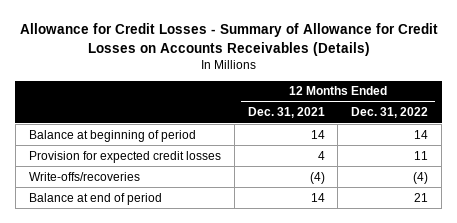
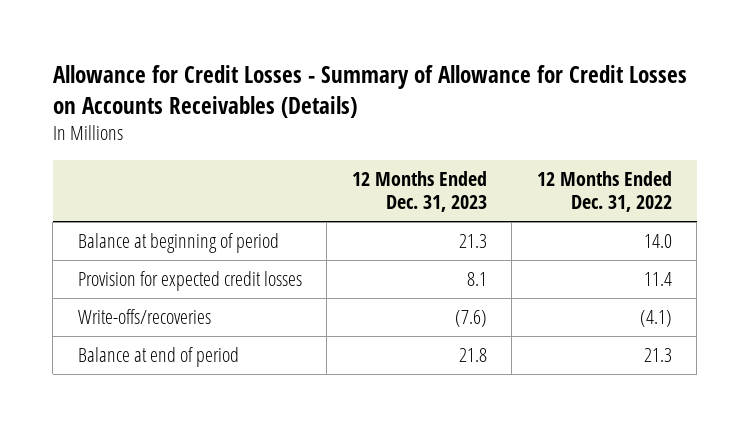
- | 12 Months Ended Dec. 31, 2021 | 12 Months Ended Dec. 31, 2022
+ | 12 Months Ended Dec. 31, 2023 | 12 Months Ended Dec. 31, 2022
- Balance at beginning of period | 14 | 14
- Provision for expected credit losses | 4 | 11
- Write-offs/recoveries | (4) | (4)
- Balance at end of period | 14 | 21
+ Balance at beginning of period | 21.3 | 14.0
+ Provision for expected credit losses | 8.1 | 11.4
+ Write-offs/recoveries | (7.6) | (4.1)
+ Balance at end of period | 21.8 | 21.3

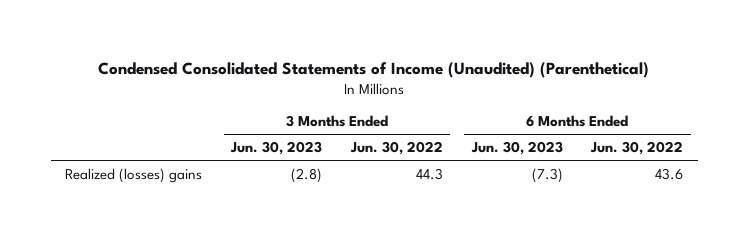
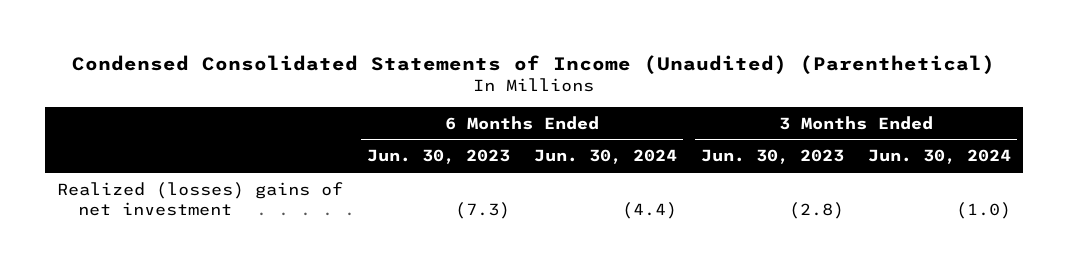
- | 3 Months Ended Jun. 30, 2023 | 3 Months Ended Jun. 30, 2022 | 6 Months Ended Jun. 30, 2023 | 6 Months Ended Jun. 30, 2022
+ | 6 Months Ended Jun. 30, 2023 | 6 Months Ended Jun. 30, 2024 | 3 Months Ended Jun. 30, 2023 | 3 Months Ended Jun. 30, 2024
- Realized (losses) gains | (2.8) | 44.3 | (7.3) | 43.6
+ Realized (losses) gains of net investment | (7.3) | (4.4) | (2.8) | (1.0)

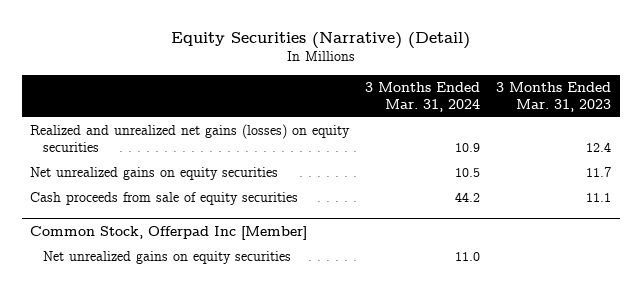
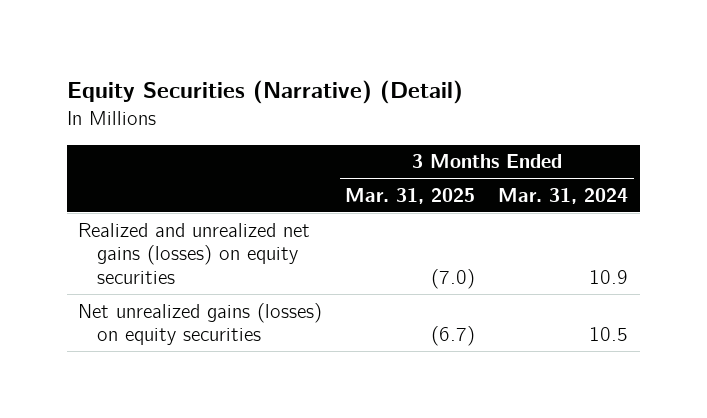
- | 3 Months Ended Mar. 31, 2024 | 3 Months Ended Mar. 31, 2023
+ | 3 Months Ended Mar. 31, 2025 | 3 Months Ended Mar. 31, 2024
- Net unrealized gains on equity securities | 10.5 | 11.7
- Cash proceeds from sale of equity securities | 44.2 | 11.1
- Common Stock, Offerpad Inc [Member]
- Net unrealized gains on equity securities | 11.0 |
+ Net unrealized gains (losses) on equity securities | (6.7) | 10.5

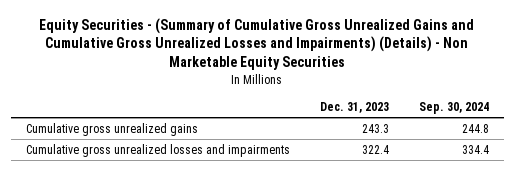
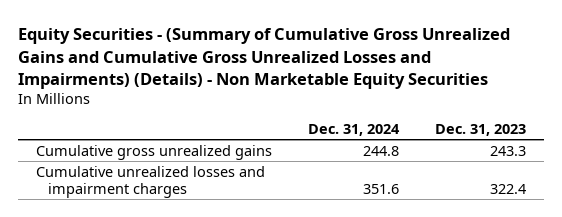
- | Dec. 31, 2023 | Sep. 30, 2024
+ | Dec. 31, 2024 | Dec. 31, 2023
- Cumulative gross unrealized losses and impairments | 322.4 | 334.4
+ Cumulative unrealized losses and impairment charges | 351.6 | 322.4

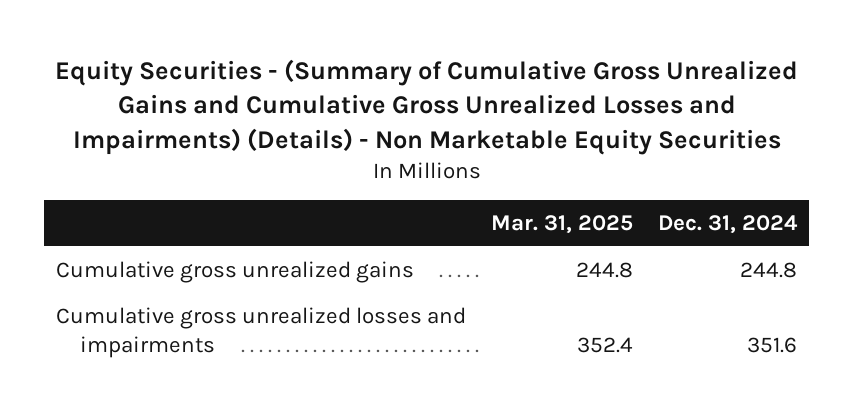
- | Dec. 31, 2024 | Dec. 31, 2023
+ | Mar. 31, 2025 | Dec. 31, 2024
- Cumulative unrealized losses and impairment charges | 351.6 | 322.4
+ Cumulative gross unrealized losses and impairments | 352.4 | 351.6

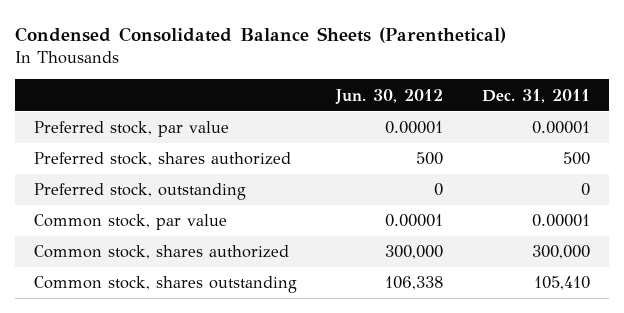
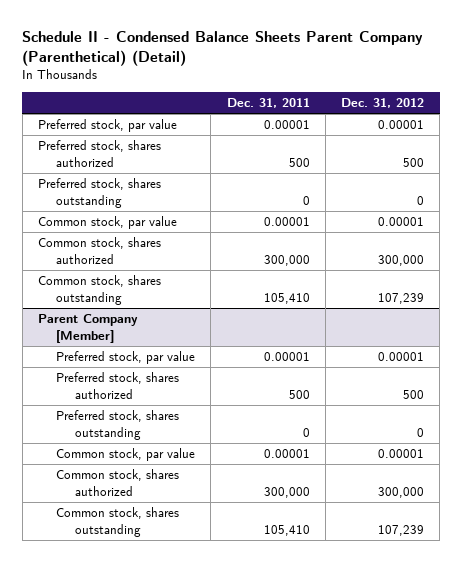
- Condensed Consolidated Balance Sheets (Parenthetical)
+ Schedule II - Condensed Balance Sheets Parent Company (Parenthetical) (Detail)
- | Jun. 30, 2012 | Dec. 31, 2011
+ | Dec. 31, 2011 | Dec. 31, 2012
- Preferred stock, outstanding | 0 | 0
+ Preferred stock, shares outstanding | 0 | 0
+ Parent Company [Member]
+ Preferred stock, par value | 0.00001 | 0.00001
+ Preferred stock, shares authorized | 500 | 500
+ Preferred stock, shares outstanding | 0 | 0
+ Common stock, par value | 0.00001 | 0.00001
+ Common stock, shares authorized | 300,000 | 300,000
+ Common stock, shares outstanding | 105,410 | 107,239

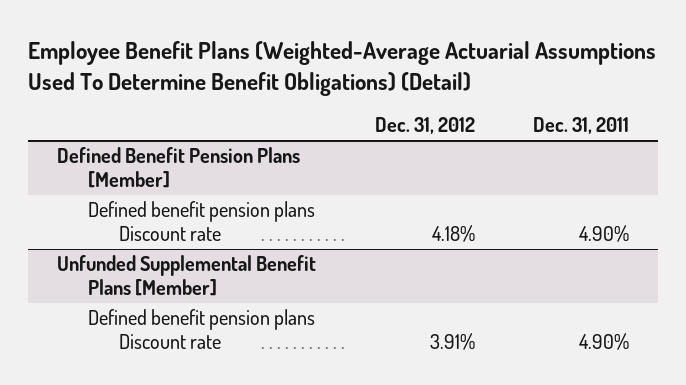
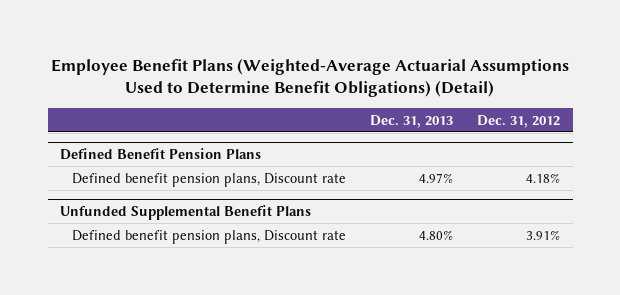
- Employee Benefit Plans (Weighted-Average Actuarial Assumptions Used To Determine Benefit Obligations) (Detail)
+ Employee Benefit Plans (Weighted-Average Actuarial Assumptions Used to Determine Benefit Obligations) (Detail)
- | Dec. 31, 2012 | Dec. 31, 2011
+ | Dec. 31, 2013 | Dec. 31, 2012
- Defined Benefit Pension Plans [Member]
- Defined benefit pension plans Discount rate | 4.18% | 4.90%
- Unfunded Supplemental Benefit Plans [Member]
- Defined benefit pension plans Discount rate | 3.91% | 4.90%
+ Defined Benefit Pension Plans
+ Defined benefit pension plans, Discount rate | 4.97% | 4.18%
+ Unfunded Supplemental Benefit Plans
+ Defined benefit pension plans, Discount rate | 4.80% | 3.91%

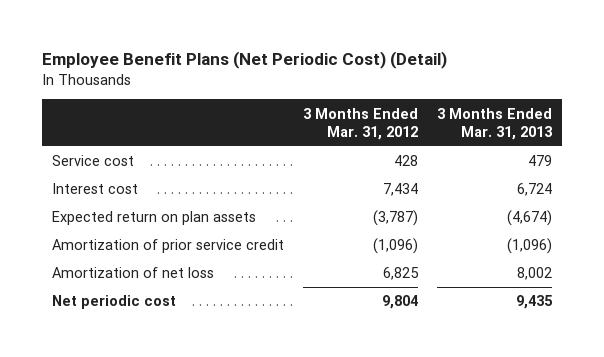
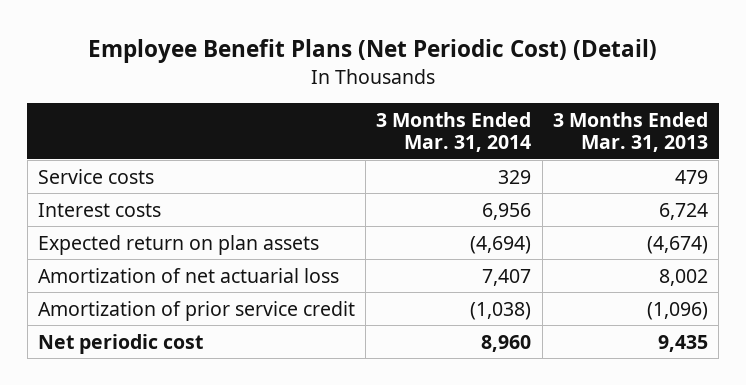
- | 3 Months Ended Mar. 31, 2012 | 3 Months Ended Mar. 31, 2013
+ | 3 Months Ended Mar. 31, 2014 | 3 Months Ended Mar. 31, 2013
- Service cost | 428 | 479
- Interest cost | 7,434 | 6,724
+ Service costs | 329 | 479
+ Interest costs | 6,956 | 6,724
+ Amortization of net actuarial loss | 7,407 | 8,002
- Amortization of net loss | 6,825 | 8,002

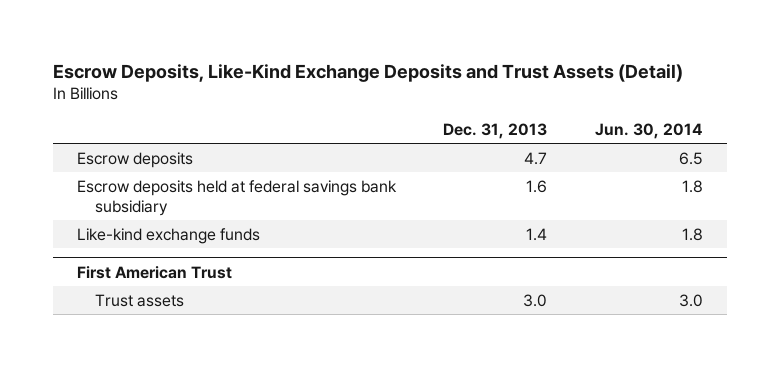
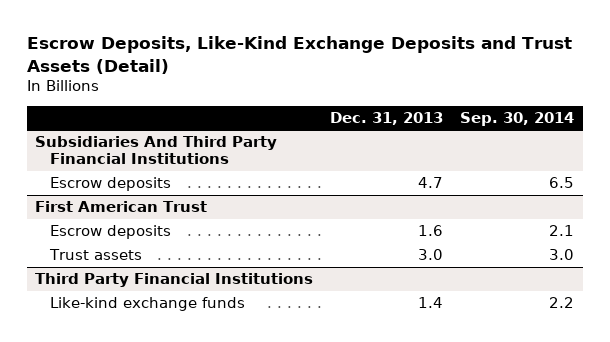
- | Dec. 31, 2013 | Jun. 30, 2014
+ | Dec. 31, 2013 | Sep. 30, 2014
+ Subsidiaries And Third Party Financial Institutions
- Escrow deposits held at federal savings bank subsidiary | 1.6 | 1.8
- Like-kind exchange funds | 1.4 | 1.8
@ First American Trust
+ Escrow deposits | 1.6 | 2.1
+ Third Party Financial Institutions
+ Like-kind exchange funds | 1.4 | 2.2

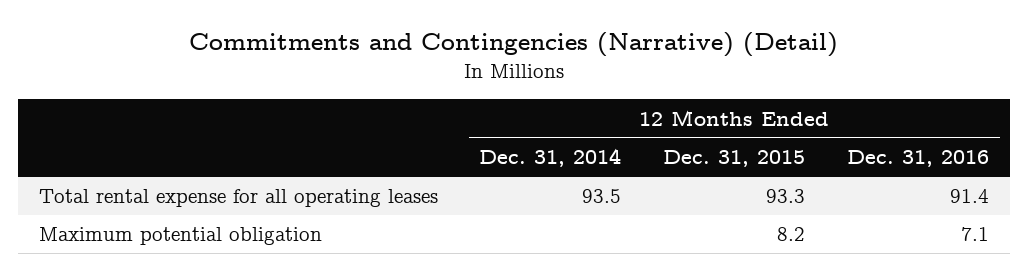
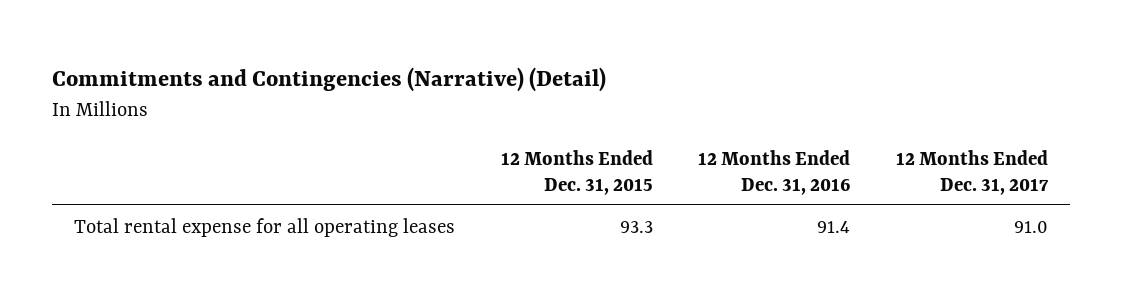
- | 12 Months Ended Dec. 31, 2014 | 12 Months Ended Dec. 31, 2015 | 12 Months Ended Dec. 31, 2016
+ | 12 Months Ended Dec. 31, 2015 | 12 Months Ended Dec. 31, 2016 | 12 Months Ended Dec. 31, 2017
- Maximum potential obligation | | 8.2 | 7.1

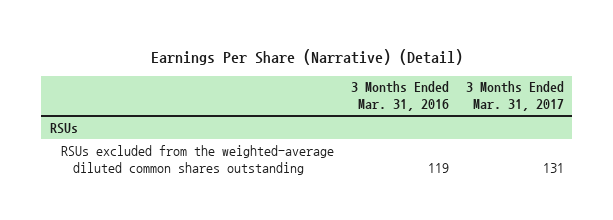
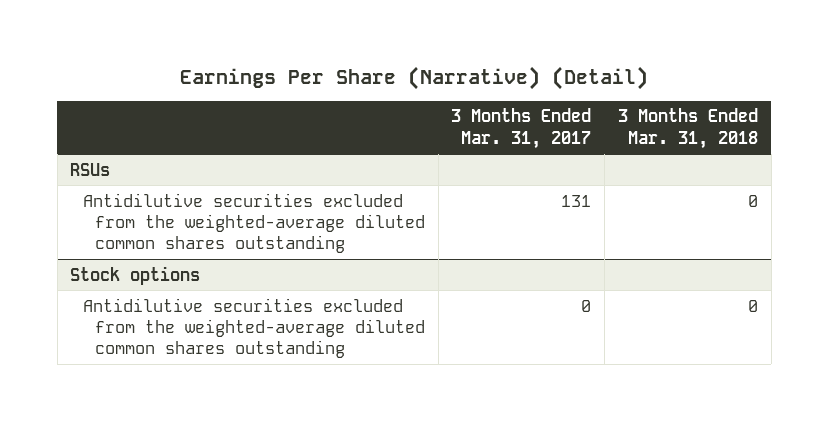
- | 3 Months Ended Mar. 31, 2016 | 3 Months Ended Mar. 31, 2017
+ | 3 Months Ended Mar. 31, 2017 | 3 Months Ended Mar. 31, 2018
@ RSUs
- RSUs excluded from the weighted-average diluted common shares outstanding | 119 | 131
+ Antidilutive securities excluded from the weighted-average diluted common shares outstanding | 131 | 0
+ Stock options
+ Antidilutive securities excluded from the weighted-average diluted common shares outstanding | 0 | 0

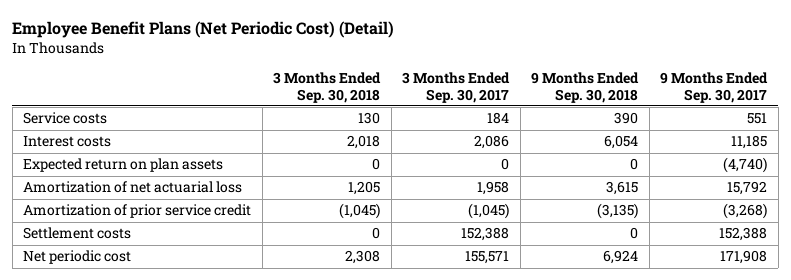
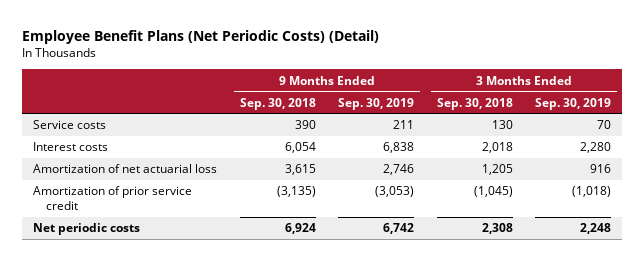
- Employee Benefit Plans (Net Periodic Cost) (Detail)
+ Employee Benefit Plans (Net Periodic Costs) (Detail)
- | 3 Months Ended Sep. 30, 2018 | 3 Months Ended Sep. 30, 2017 | 9 Months Ended Sep. 30, 2018 | 9 Months Ended Sep. 30, 2017
+ | 9 Months Ended Sep. 30, 2018 | 9 Months Ended Sep. 30, 2019 | 3 Months Ended Sep. 30, 2018 | 3 Months Ended Sep. 30, 2019
- Expected return on plan assets | 0 | 0 | 0 | (4,740)
- Settlement costs | 0 | 152,388 | 0 | 152,388
- Net periodic cost | 2,308 | 155,571 | 6,924 | 171,908
+ Net periodic costs | 6,924 | 6,742 | 2,308 | 2,248

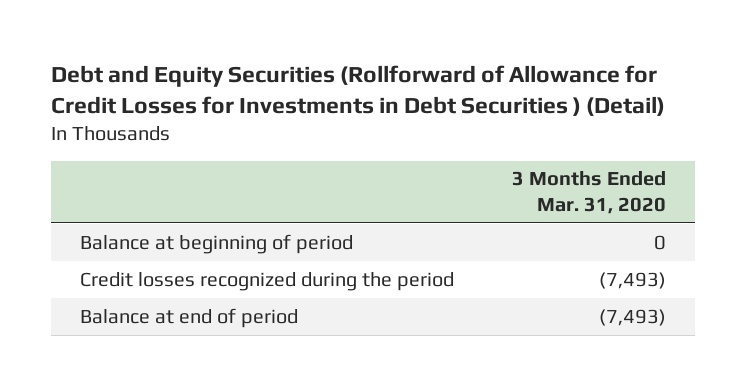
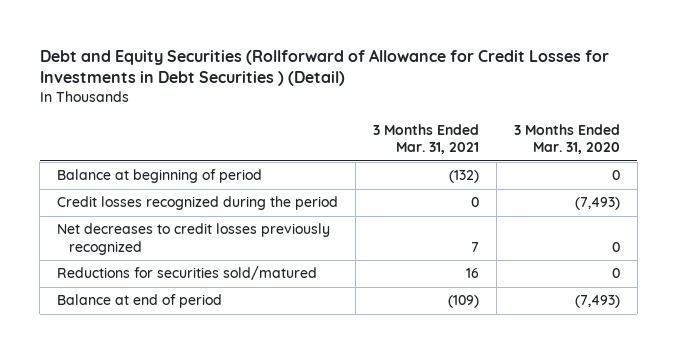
- | 3 Months Ended Mar. 31, 2020
+ | 3 Months Ended Mar. 31, 2021 | 3 Months Ended Mar. 31, 2020
+ Net decreases to credit losses previously recognized | 7 | 0
+ Reductions for securities sold/matured | 16 | 0

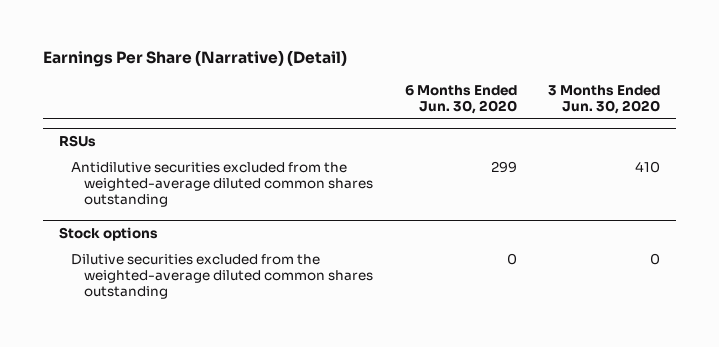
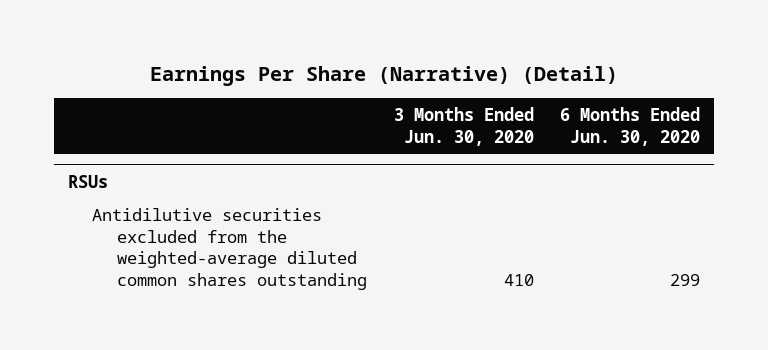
- | 6 Months Ended Jun. 30, 2020 | 3 Months Ended Jun. 30, 2020
+ | 3 Months Ended Jun. 30, 2020 | 6 Months Ended Jun. 30, 2020
- Stock options
- Dilutive securities excluded from the weighted-average diluted common shares outstanding | 0 | 0

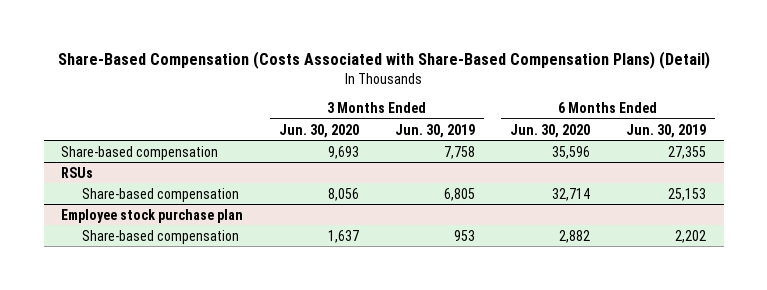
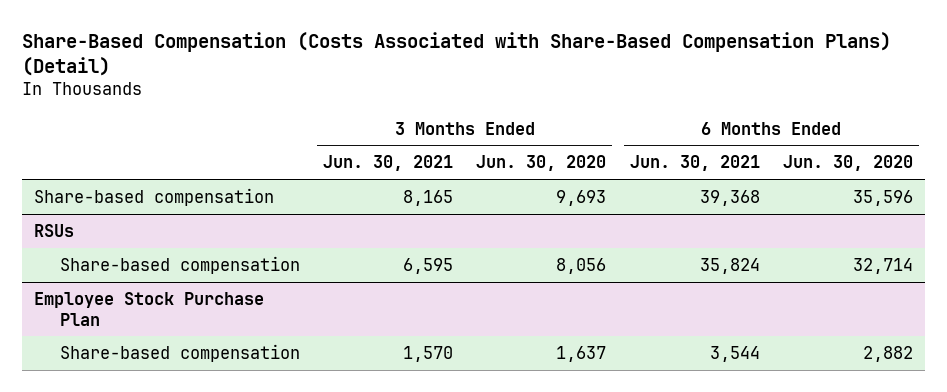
- | 3 Months Ended Jun. 30, 2020 | 3 Months Ended Jun. 30, 2019 | 6 Months Ended Jun. 30, 2020 | 6 Months Ended Jun. 30, 2019
+ | 3 Months Ended Jun. 30, 2021 | 3 Months Ended Jun. 30, 2020 | 6 Months Ended Jun. 30, 2021 | 6 Months Ended Jun. 30, 2020
- Employee stock purchase plan
+ Employee Stock Purchase Plan

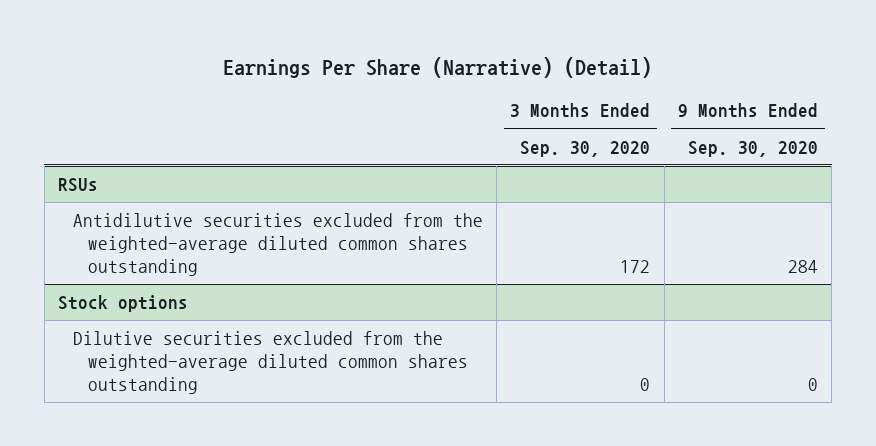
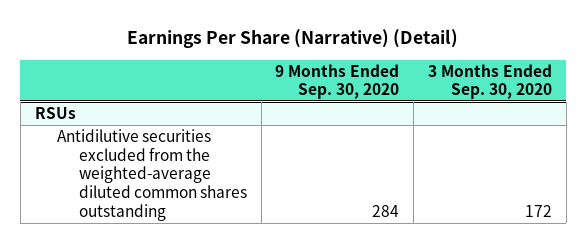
- | 3 Months Ended Sep. 30, 2020 | 9 Months Ended Sep. 30, 2020
+ | 9 Months Ended Sep. 30, 2020 | 3 Months Ended Sep. 30, 2020
- Stock options
- Dilutive securities excluded from the weighted-average diluted common shares outstanding | 0 | 0

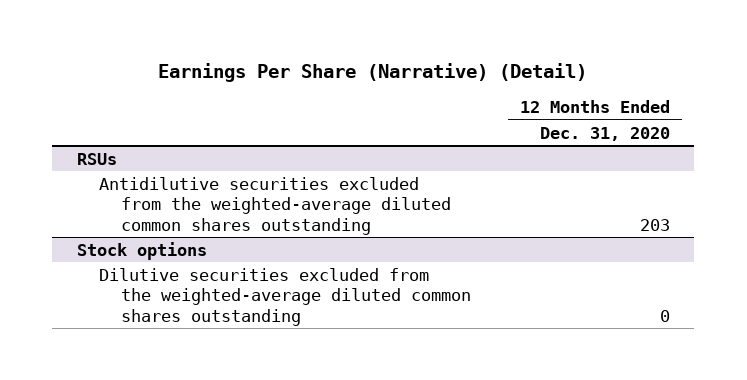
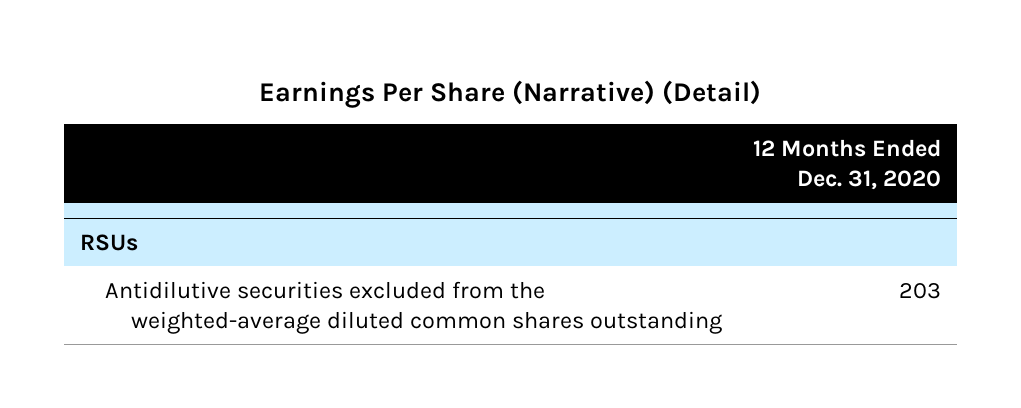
- Stock options
- Dilutive securities excluded from the weighted-average diluted common shares outstanding | 0

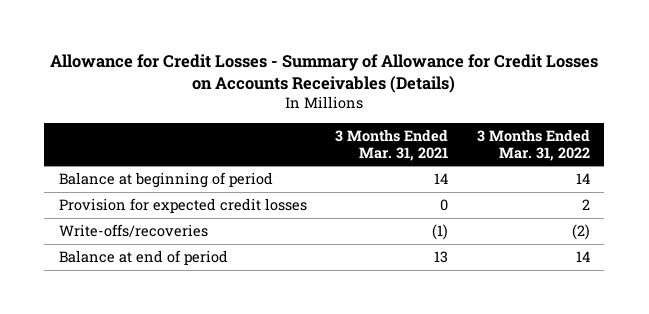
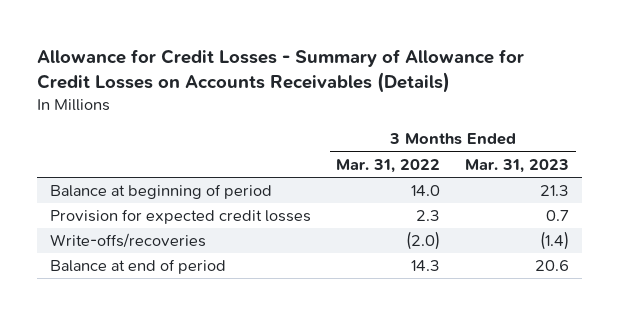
- | 3 Months Ended Mar. 31, 2021 | 3 Months Ended Mar. 31, 2022
+ | 3 Months Ended Mar. 31, 2022 | 3 Months Ended Mar. 31, 2023
- Balance at beginning of period | 14 | 14
- Provision for expected credit losses | 0 | 2
- Write-offs/recoveries | (1) | (2)
- Balance at end of period | 13 | 14
+ Balance at beginning of period | 14.0 | 21.3
+ Provision for expected credit losses | 2.3 | 0.7
+ Write-offs/recoveries | (2.0) | (1.4)
+ Balance at end of period | 14.3 | 20.6

